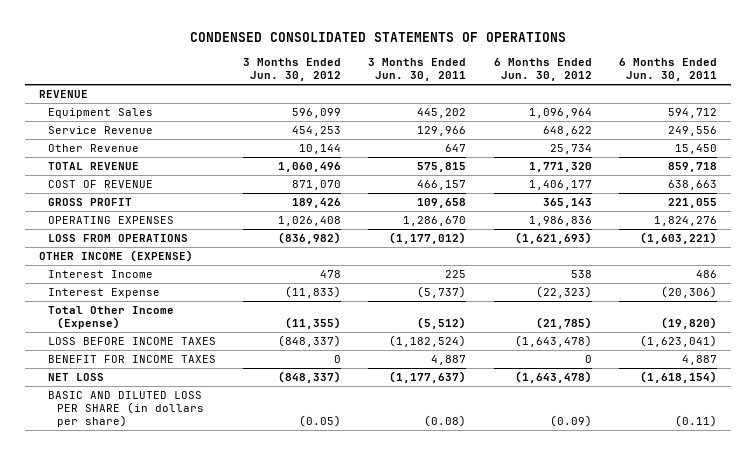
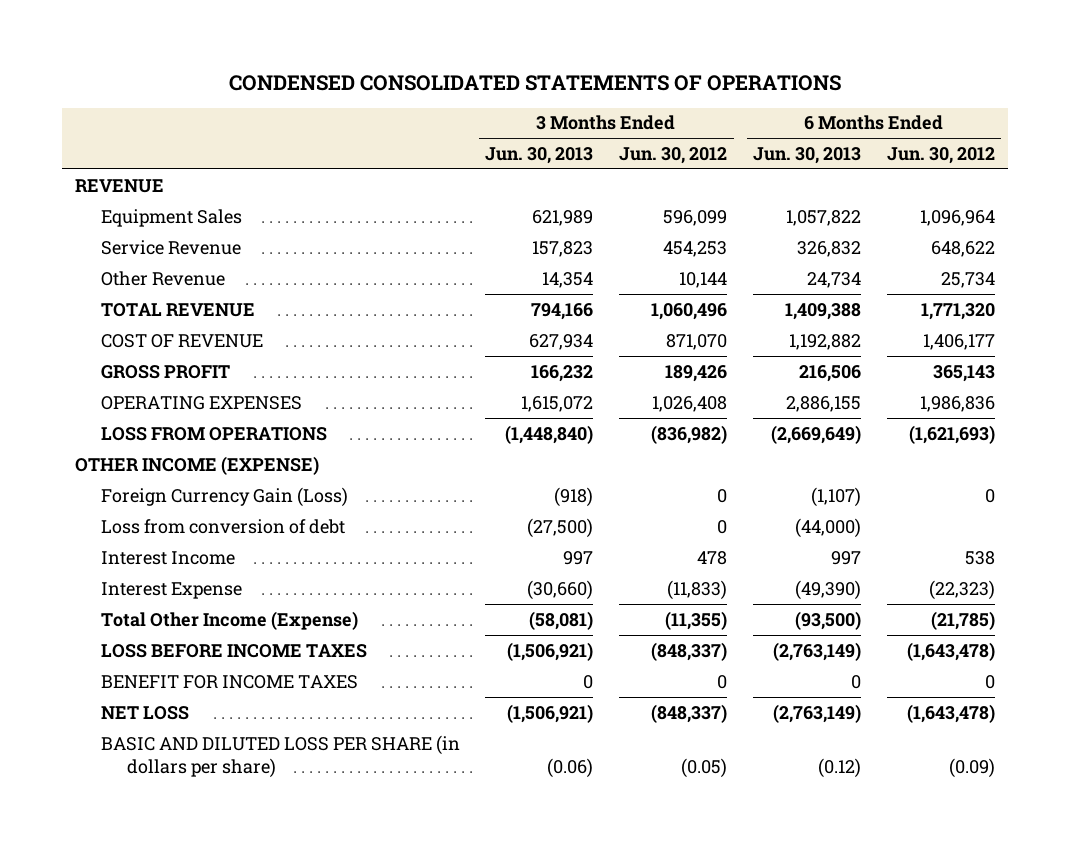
- | 3 Months Ended Jun. 30, 2012 | 3 Months Ended Jun. 30, 2011 | 6 Months Ended Jun. 30, 2012 | 6 Months Ended Jun. 30, 2011
+ | 3 Months Ended Jun. 30, 2013 | 3 Months Ended Jun. 30, 2012 | 6 Months Ended Jun. 30, 2013 | 6 Months Ended Jun. 30, 2012
+ Foreign Currency Gain (Loss) | (918) | 0 | (1,107) | 0
+ Loss from conversion of debt | (27,500) | 0 | (44,000) |

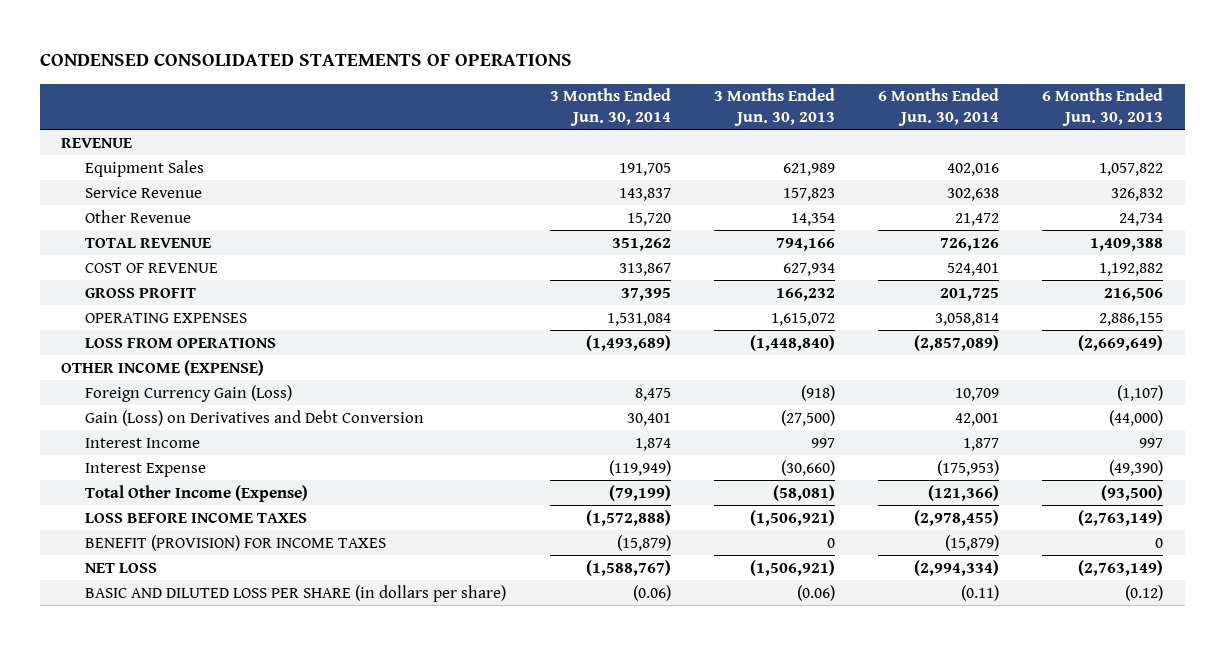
- | 3 Months Ended Jun. 30, 2013 | 3 Months Ended Jun. 30, 2012 | 6 Months Ended Jun. 30, 2013 | 6 Months Ended Jun. 30, 2012
+ | 3 Months Ended Jun. 30, 2014 | 3 Months Ended Jun. 30, 2013 | 6 Months Ended Jun. 30, 2014 | 6 Months Ended Jun. 30, 2013
- Loss from conversion of debt | (27,500) | 0 | (44,000) |
+ Gain (Loss) on Derivatives and Debt Conversion | 30,401 | (27,500) | 42,001 | (44,000)
- BENEFIT FOR INCOME TAXES | 0 | 0 | 0 | 0
+ BENEFIT (PROVISION) FOR INCOME TAXES | (15,879) | 0 | (15,879) | 0

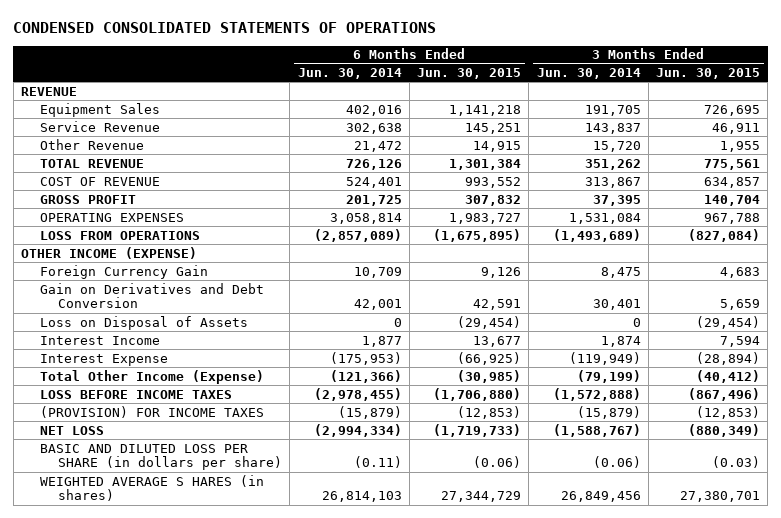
- | 3 Months Ended Jun. 30, 2014 | 3 Months Ended Jun. 30, 2013 | 6 Months Ended Jun. 30, 2014 | 6 Months Ended Jun. 30, 2013
+ | 6 Months Ended Jun. 30, 2014 | 6 Months Ended Jun. 30, 2015 | 3 Months Ended Jun. 30, 2014 | 3 Months Ended Jun. 30, 2015
- Foreign Currency Gain (Loss) | 8,475 | (918) | 10,709 | (1,107)
- Gain (Loss) on Derivatives and Debt Conversion | 30,401 | (27,500) | 42,001 | (44,000)
+ Foreign Currency Gain | 10,709 | 9,126 | 8,475 | 4,683
+ Gain on Derivatives and Debt Conversion | 42,001 | 42,591 | 30,401 | 5,659
+ Loss on Disposal of Assets | 0 | (29,454) | 0 | (29,454)
- BENEFIT (PROVISION) FOR INCOME TAXES | (15,879) | 0 | (15,879) | 0
+ (PROVISION) FOR INCOME TAXES | (15,879) | (12,853) | (15,879) | (12,853)
+ WEIGHTED AVERAGE S HARES (in shares) | 26,814,103 | 27,344,729 | 26,849,456 | 27,380,701

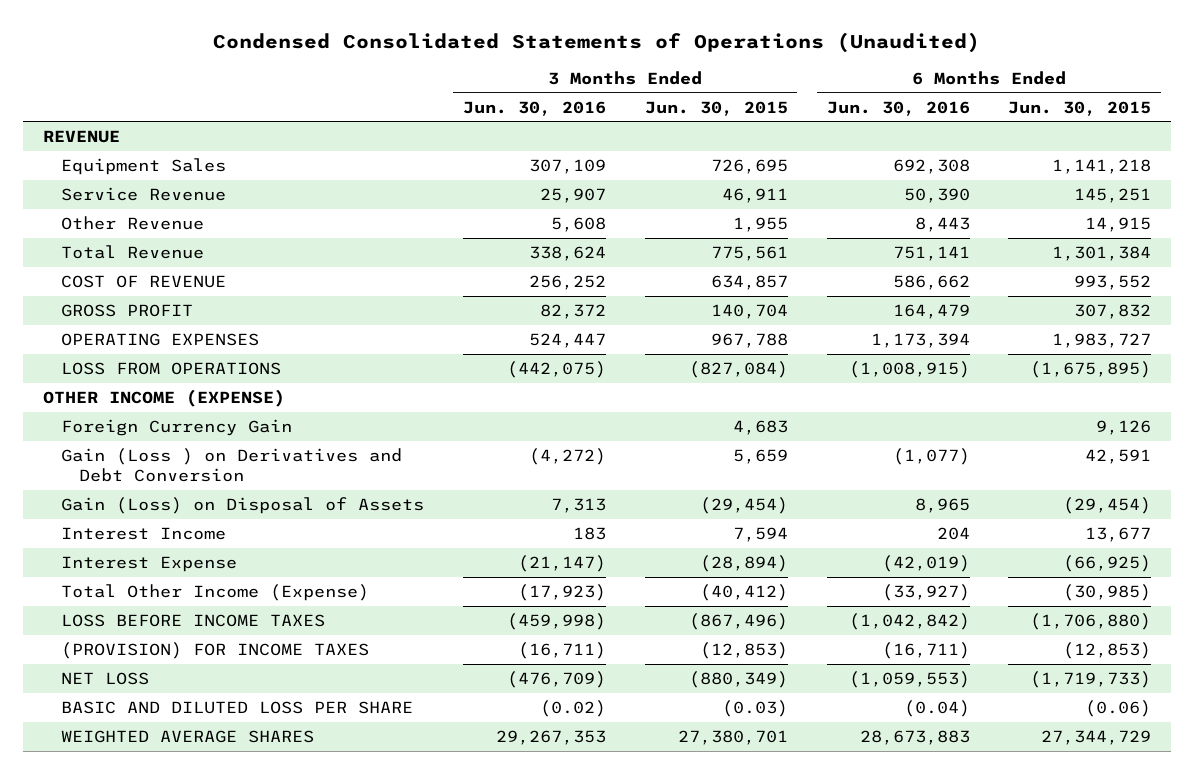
- CONDENSED CONSOLIDATED STATEMENTS OF OPERATIONS
+ Condensed Consolidated Statements of Operations (Unaudited)
- | 6 Months Ended Jun. 30, 2014 | 6 Months Ended Jun. 30, 2015 | 3 Months Ended Jun. 30, 2014 | 3 Months Ended Jun. 30, 2015
+ | 3 Months Ended Jun. 30, 2016 | 3 Months Ended Jun. 30, 2015 | 6 Months Ended Jun. 30, 2016 | 6 Months Ended Jun. 30, 2015
- TOTAL REVENUE | 726,126 | 1,301,384 | 351,262 | 775,561
+ Total Revenue | 338,624 | 775,561 | 751,141 | 1,301,384
- Gain on Derivatives and Debt Conversion | 42,001 | 42,591 | 30,401 | 5,659
- Loss on Disposal of Assets | 0 | (29,454) | 0 | (29,454)
+ Gain (Loss ) on Derivatives and Debt Conversion | (4,272) | 5,659 | (1,077) | 42,591
+ Gain (Loss) on Disposal of Assets | 7,313 | (29,454) | 8,965 | (29,454)
- BASIC AND DILUTED LOSS PER SHARE (in dollars per share) | (0.11) | (0.06) | (0.06) | (0.03)
- WEIGHTED AVERAGE S HARES (in shares) | 26,814,103 | 27,344,729 | 26,849,456 | 27,380,701
+ BASIC AND DILUTED LOSS PER SHARE | (0.02) | (0.03) | (0.04) | (0.06)
+ WEIGHTED AVERAGE SHARES | 29,267,353 | 27,380,701 | 28,673,883 | 27,344,729

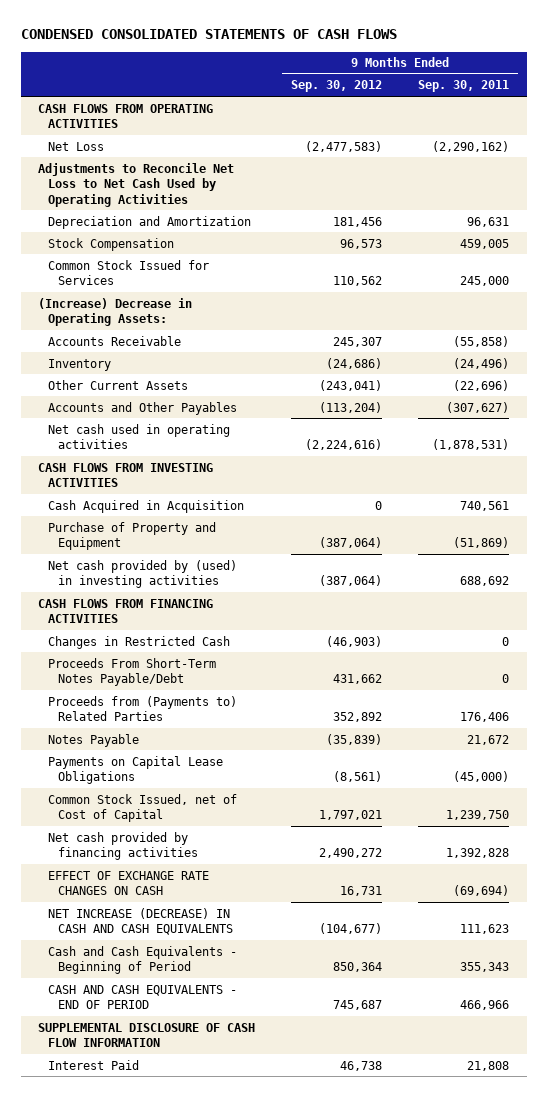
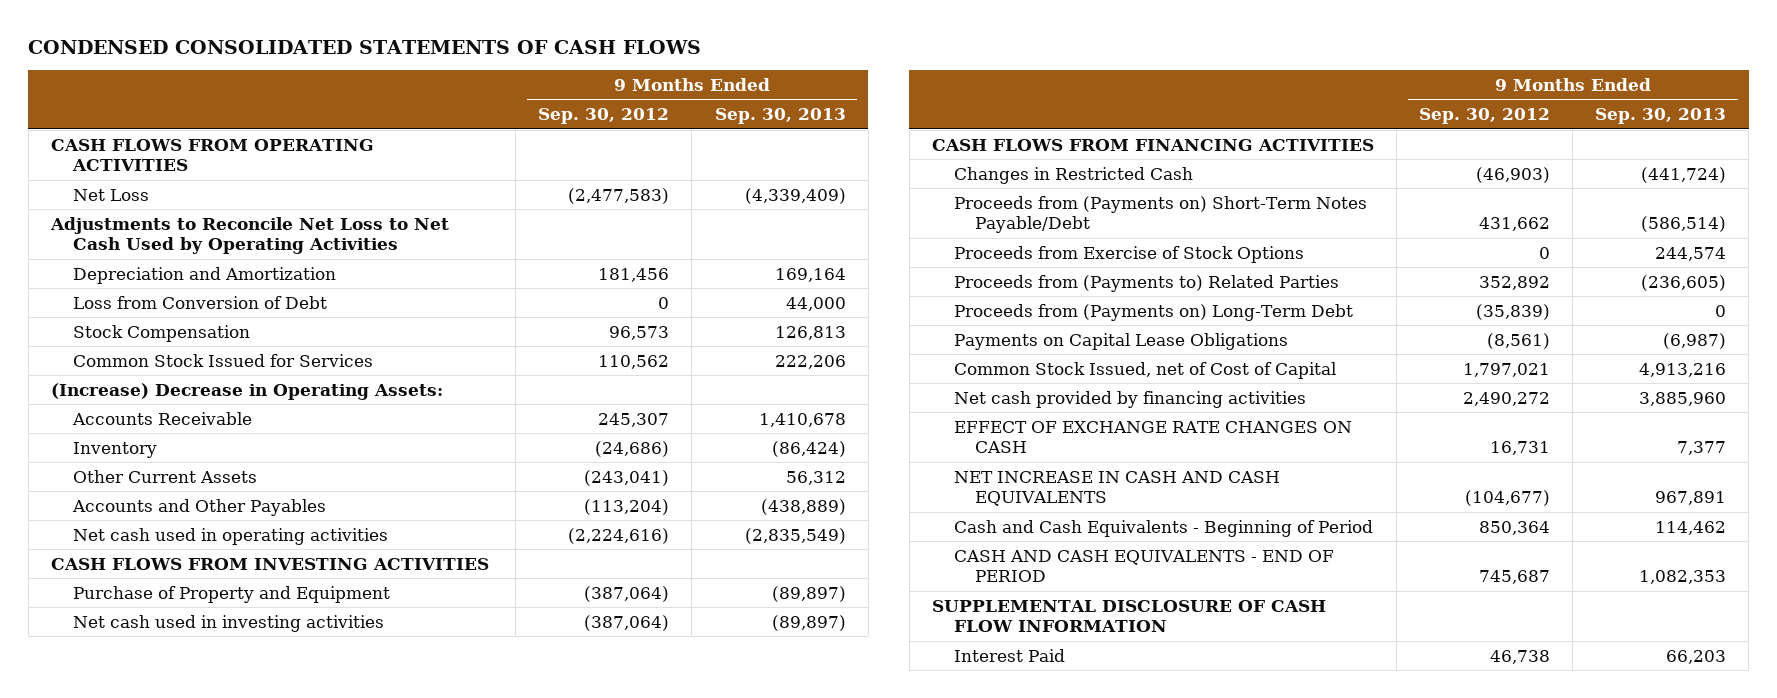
- | 9 Months Ended Sep. 30, 2012 | 9 Months Ended Sep. 30, 2011
+ | 9 Months Ended Sep. 30, 2012 | 9 Months Ended Sep. 30, 2013
+ Loss from Conversion of Debt | 0 | 44,000
- Cash Acquired in Acquisition | 0 | 740,561
- Net cash provided by (used) in investing activities | (387,064) | 688,692
+ Net cash used in investing activities | (387,064) | (89,897)
- Proceeds From Short-Term Notes Payable/Debt | 431,662 | 0
+ Proceeds from (Payments on) Short-Term Notes Payable/Debt | 431,662 | (586,514)
+ Proceeds from Exercise of Stock Options | 0 | 244,574
- Notes Payable | (35,839) | 21,672
+ Proceeds from (Payments on) Long-Term Debt | (35,839) | 0
- NET INCREASE (DECREASE) IN CASH AND CASH EQUIVALENTS | (104,677) | 111,623
+ NET INCREASE IN CASH AND CASH EQUIVALENTS | (104,677) | 967,891

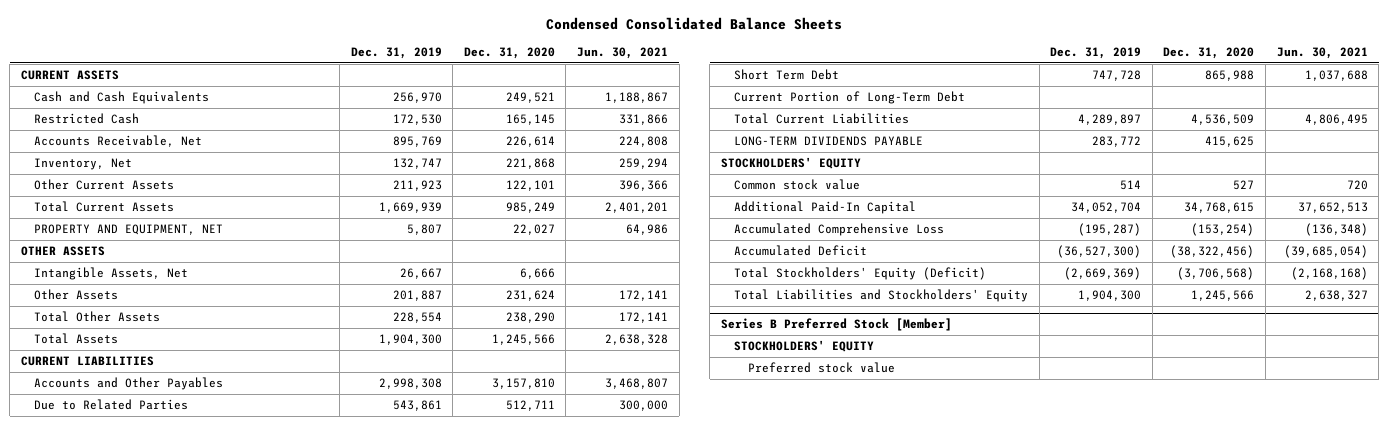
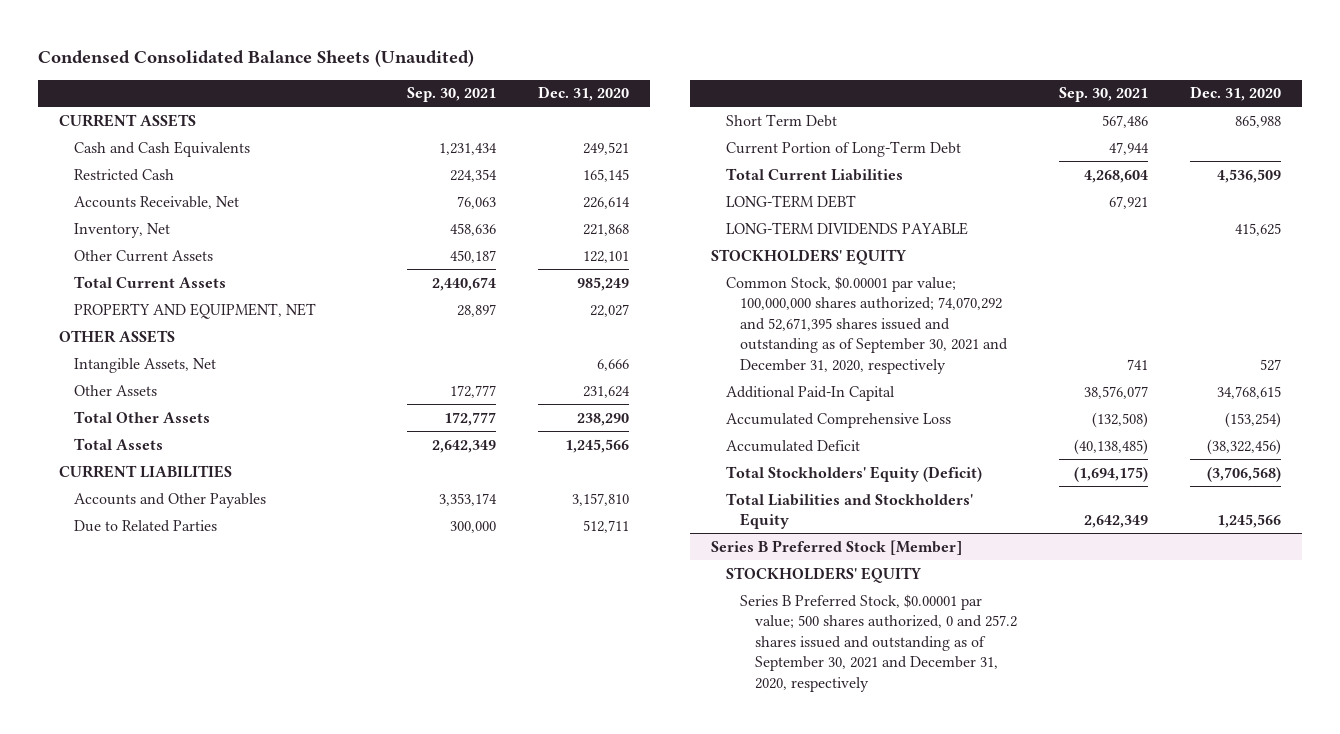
- Condensed Consolidated Balance Sheets
+ Condensed Consolidated Balance Sheets (Unaudited)
- | Dec. 31, 2019 | Dec. 31, 2020 | Jun. 30, 2021
+ | Sep. 30, 2021 | Dec. 31, 2020
+ LONG-TERM DEBT | 67,921 |
- Common stock value | 514 | 527 | 720
+ Common Stock, $0.00001 par value; 100,000,000 shares authorized; 74,070,292 and 52,671,395 shares issued and outstanding as of September 30, 2021 and December 31, 2020, respectively | 741 | 527
@ Series B Preferred Stock [Member]
- Preferred stock value
+ Series B Preferred Stock, $0.00001 par value; 500 shares authorized, 0 and 257.2 shares issued and outstanding as of September 30, 2021 and December 31, 2020, respectively

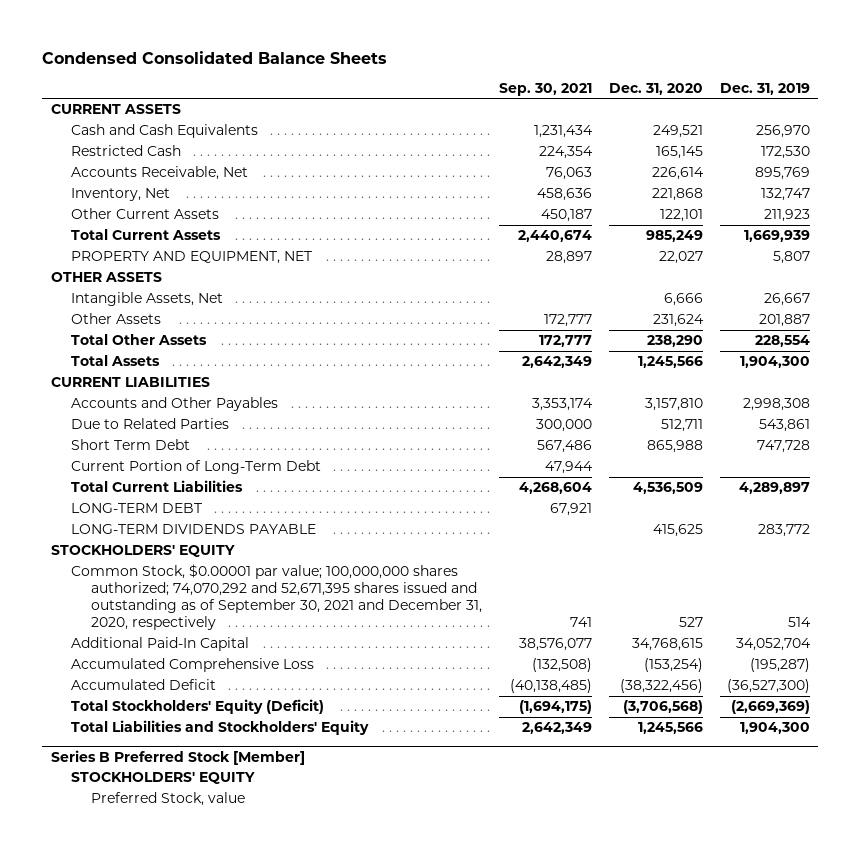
- Condensed Consolidated Balance Sheets (Unaudited)
+ Condensed Consolidated Balance Sheets
- | Sep. 30, 2021 | Dec. 31, 2020
+ | Sep. 30, 2021 | Dec. 31, 2020 | Dec. 31, 2019
@ Series B Preferred Stock [Member]
- Series B Preferred Stock, $0.00001 par value; 500 shares authorized, 0 and 257.2 shares issued and outstanding as of September 30, 2021 and December 31, 2020, respectively
+ Preferred Stock, value

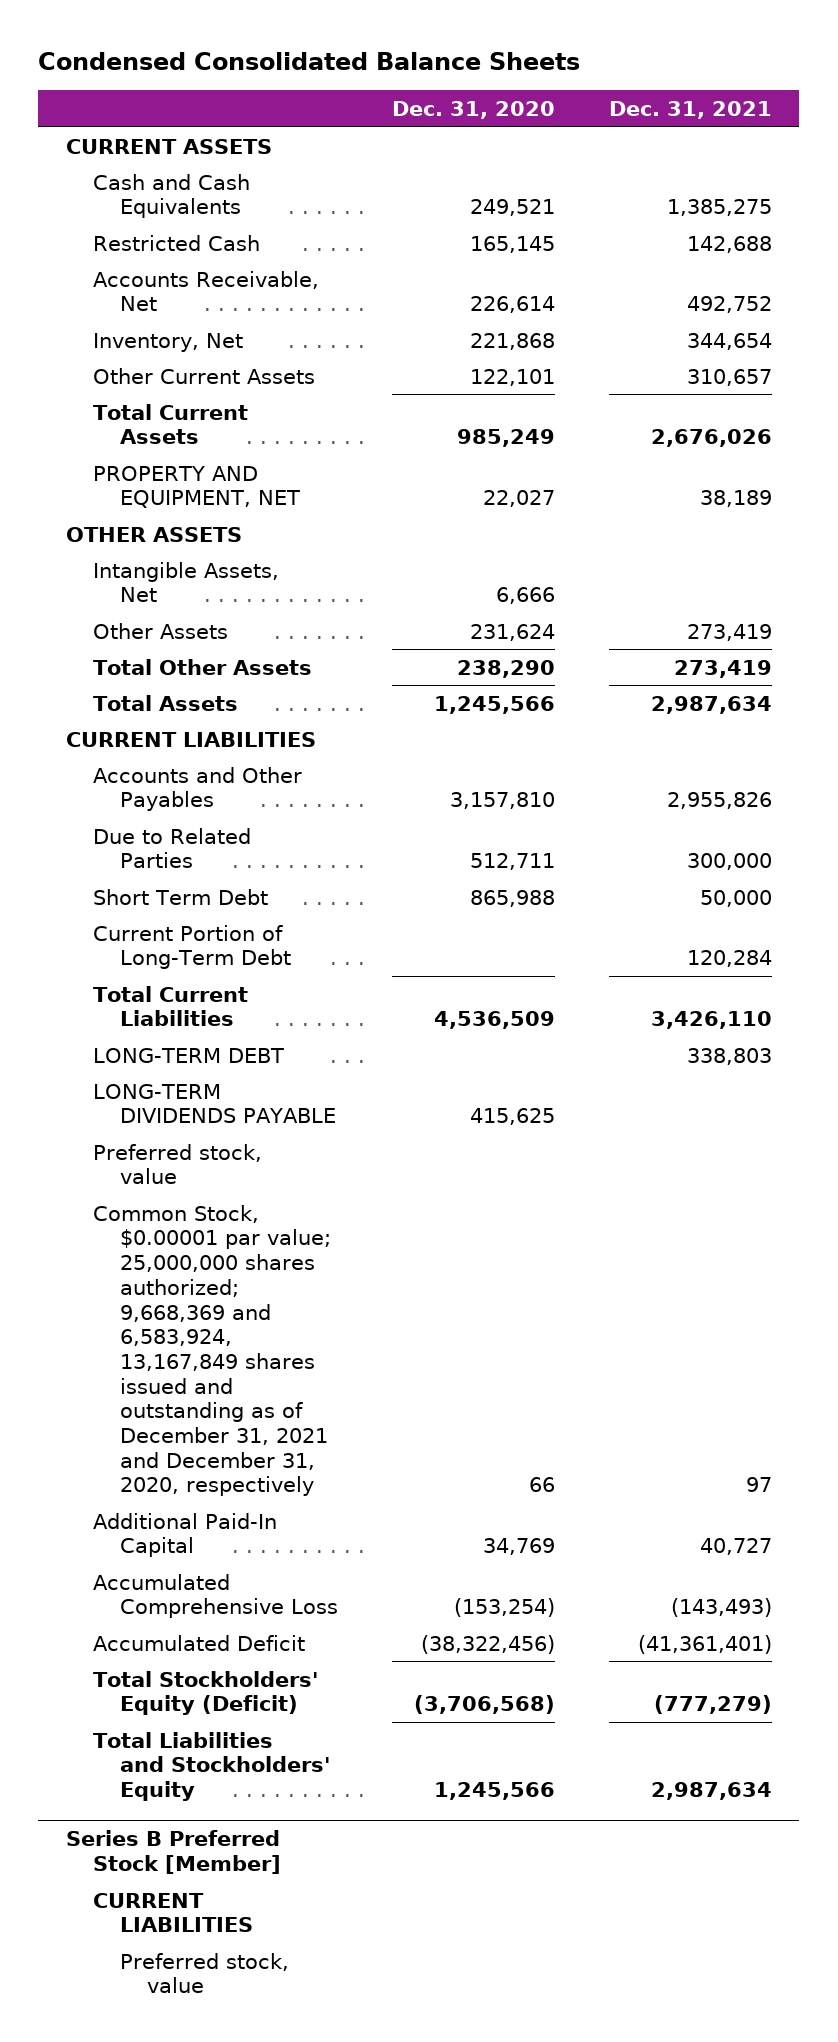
- | Sep. 30, 2021 | Dec. 31, 2020 | Dec. 31, 2019
+ | Dec. 31, 2020 | Dec. 31, 2021
- STOCKHOLDERS' EQUITY
- Common Stock, $0.00001 par value; 100,000,000 shares authorized; 74,070,292 and 52,671,395 shares issued and outstanding as of September 30, 2021 and December 31, 2020, respectively | 741 | 527 | 514
- Additional Paid-In Capital | 38,576,077 | 34,768,615 | 34,052,704
+ Preferred stock, value
+ Common Stock, $0.00001 par value; 25,000,000 shares authorized; 9,668,369 and 6,583,924, 13,167,849 shares issued and outstanding as of December 31, 2021 and December 31, 2020, respectively | 66 | 97
+ Additional Paid-In Capital | 34,769 | 40,727
@ Series B Preferred Stock [Member]
- STOCKHOLDERS' EQUITY
- Preferred Stock, value
+ CURRENT LIABILITIES
+ Preferred stock, value

